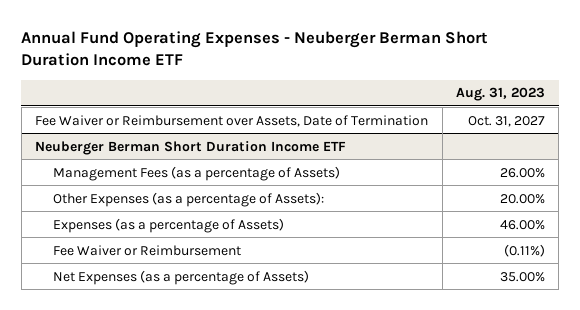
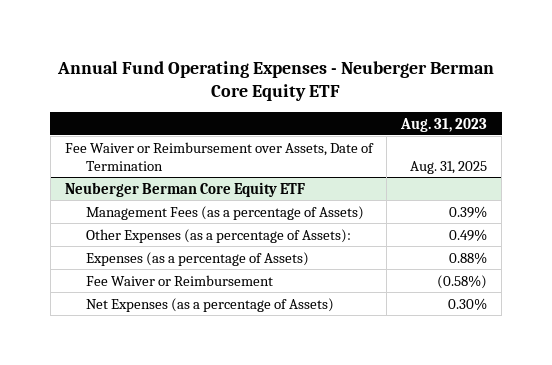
- Annual Fund Operating Expenses - Neuberger Berman Short Duration Income ETF
+ Annual Fund Operating Expenses - Neuberger Berman Core Equity ETF
- Fee Waiver or Reimbursement over Assets, Date of Termination | Oct. 31, 2027
- Neuberger Berman Short Duration Income ETF
- Management Fees (as a percentage of Assets) | 26.00%
- Other Expenses (as a percentage of Assets): | 20.00%
- Expenses (as a percentage of Assets) | 46.00%
- Fee Waiver or Reimbursement | (0.11%)
- Net Expenses (as a percentage of Assets) | 35.00%
+ Fee Waiver or Reimbursement over Assets, Date of Termination | Aug. 31, 2025
+ Neuberger Berman Core Equity ETF
+ Management Fees (as a percentage of Assets) | 0.39%
+ Other Expenses (as a percentage of Assets): | 0.49%
+ Expenses (as a percentage of Assets) | 0.88%
+ Fee Waiver or Reimbursement | (0.58%)
+ Net Expenses (as a percentage of Assets) | 0.30%

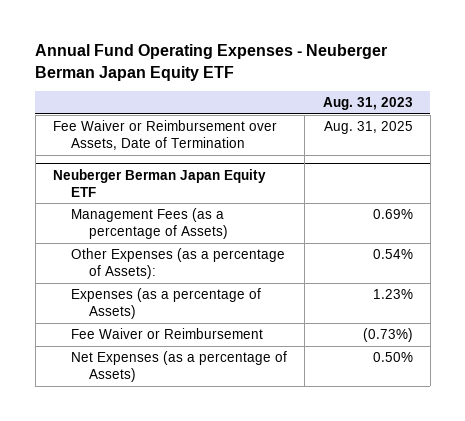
- Annual Fund Operating Expenses - Neuberger Berman Core Equity ETF
+ Annual Fund Operating Expenses - Neuberger Berman Japan Equity ETF
- Neuberger Berman Core Equity ETF
- Management Fees (as a percentage of Assets) | 0.39%
- Other Expenses (as a percentage of Assets): | 0.49%
- Expenses (as a percentage of Assets) | 0.88%
- Fee Waiver or Reimbursement | (0.58%)
- Net Expenses (as a percentage of Assets) | 0.30%
+ Neuberger Berman Japan Equity ETF
+ Management Fees (as a percentage of Assets) | 0.69%
+ Other Expenses (as a percentage of Assets): | 0.54%
+ Expenses (as a percentage of Assets) | 1.23%
+ Fee Waiver or Reimbursement | (0.73%)
+ Net Expenses (as a percentage of Assets) | 0.50%

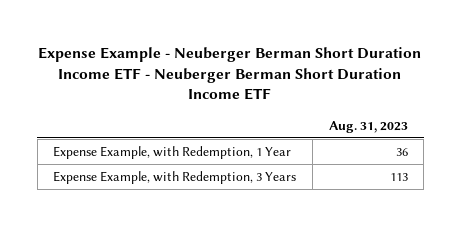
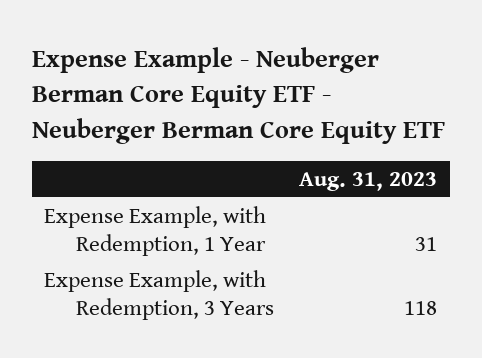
- Expense Example - Neuberger Berman Short Duration Income ETF - Neuberger Berman Short Duration Income ETF
+ Expense Example - Neuberger Berman Core Equity ETF - Neuberger Berman Core Equity ETF
- Expense Example, with Redemption, 1 Year | 36
- Expense Example, with Redemption, 3 Years | 113
+ Expense Example, with Redemption, 1 Year | 31
+ Expense Example, with Redemption, 3 Years | 118

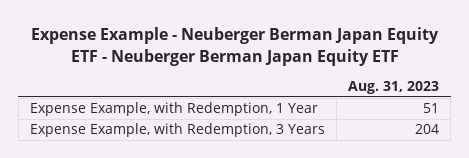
- Expense Example - Neuberger Berman Core Equity ETF - Neuberger Berman Core Equity ETF
+ Expense Example - Neuberger Berman Japan Equity ETF - Neuberger Berman Japan Equity ETF
- Expense Example, with Redemption, 1 Year | 31
- Expense Example, with Redemption, 3 Years | 118
+ Expense Example, with Redemption, 1 Year | 51
+ Expense Example, with Redemption, 3 Years | 204

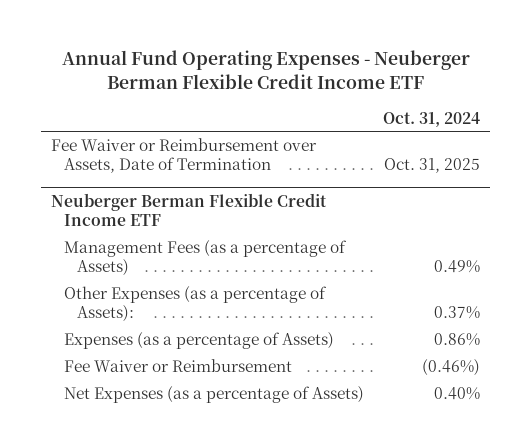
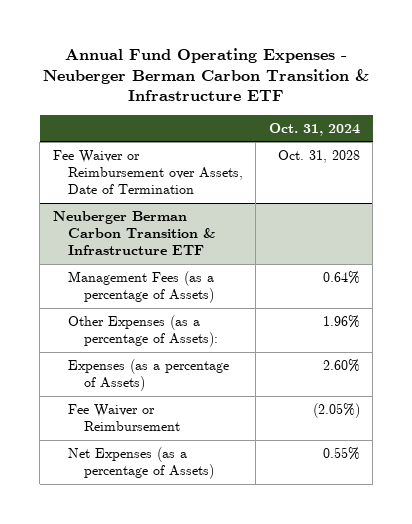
- Annual Fund Operating Expenses - Neuberger Berman Flexible Credit Income ETF
+ Annual Fund Operating Expenses - Neuberger Berman Carbon Transition & Infrastructure ETF
- Fee Waiver or Reimbursement over Assets, Date of Termination | Oct. 31, 2025
- Neuberger Berman Flexible Credit Income ETF
- Management Fees (as a percentage of Assets) | 0.49%
- Other Expenses (as a percentage of Assets): | 0.37%
- Expenses (as a percentage of Assets) | 0.86%
- Fee Waiver or Reimbursement | (0.46%)
- Net Expenses (as a percentage of Assets) | 0.40%
+ Fee Waiver or Reimbursement over Assets, Date of Termination | Oct. 31, 2028
+ Neuberger Berman Carbon Transition & Infrastructure ETF
+ Management Fees (as a percentage of Assets) | 0.64%
+ Other Expenses (as a percentage of Assets): | 1.96%
+ Expenses (as a percentage of Assets) | 2.60%
+ Fee Waiver or Reimbursement | (2.05%)
+ Net Expenses (as a percentage of Assets) | 0.55%

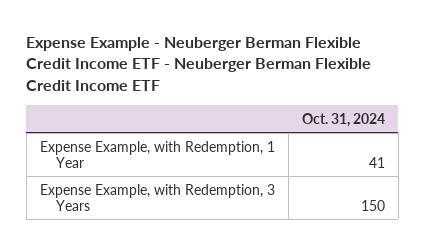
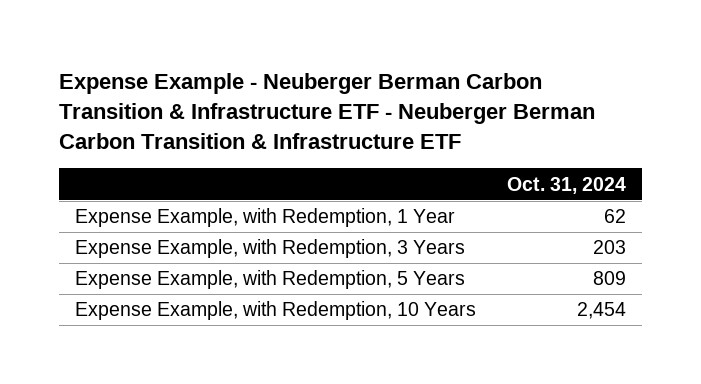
- Expense Example - Neuberger Berman Flexible Credit Income ETF - Neuberger Berman Flexible Credit Income ETF
+ Expense Example - Neuberger Berman Carbon Transition & Infrastructure ETF - Neuberger Berman Carbon Transition & Infrastructure ETF
- Expense Example, with Redemption, 1 Year | 41
- Expense Example, with Redemption, 3 Years | 150
+ Expense Example, with Redemption, 1 Year | 62
+ Expense Example, with Redemption, 3 Years | 203
+ Expense Example, with Redemption, 5 Years | 809
+ Expense Example, with Redemption, 10 Years | 2,454

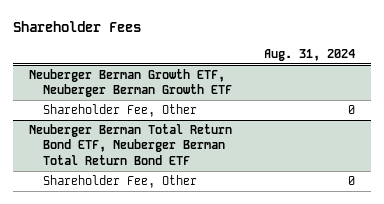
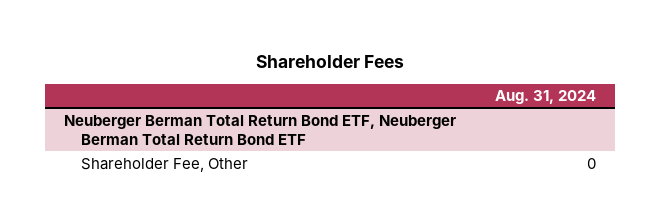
- Neuberger Berman Growth ETF, Neuberger Berman Growth ETF
- Shareholder Fee, Other | 0

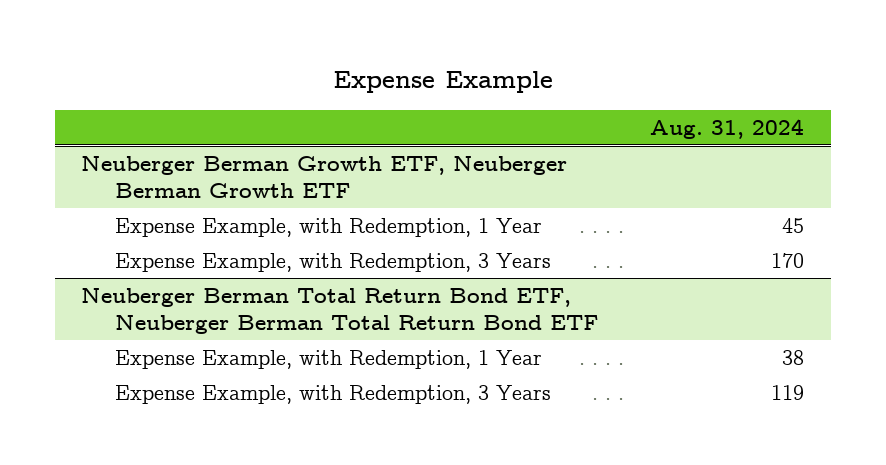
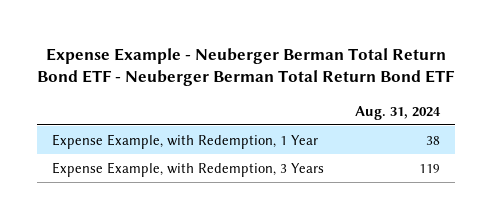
- Expense Example
+ Expense Example - Neuberger Berman Total Return Bond ETF - Neuberger Berman Total Return Bond ETF
- Neuberger Berman Growth ETF, Neuberger Berman Growth ETF
- Expense Example, with Redemption, 1 Year | 45
- Expense Example, with Redemption, 3 Years | 170
- Neuberger Berman Total Return Bond ETF, Neuberger Berman Total Return Bond ETF

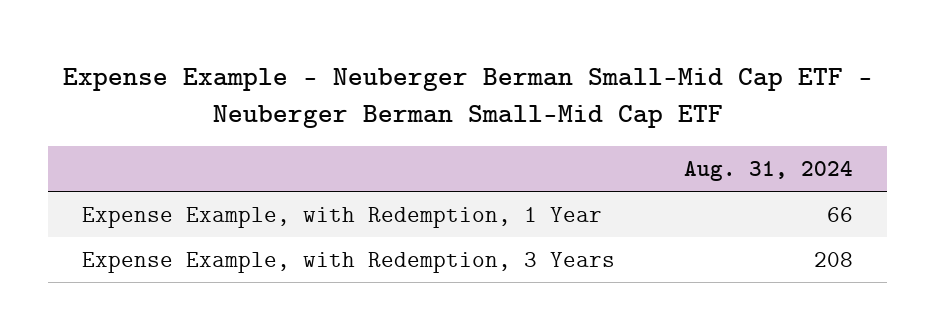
- Expense Example - Neuberger Berman Total Return Bond ETF - Neuberger Berman Total Return Bond ETF
+ Expense Example - Neuberger Berman Small-Mid Cap ETF - Neuberger Berman Small-Mid Cap ETF
- Expense Example, with Redemption, 1 Year | 38
- Expense Example, with Redemption, 3 Years | 119
+ Expense Example, with Redemption, 1 Year | 66
+ Expense Example, with Redemption, 3 Years | 208

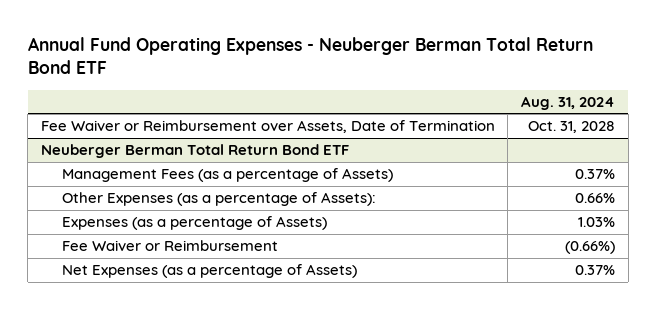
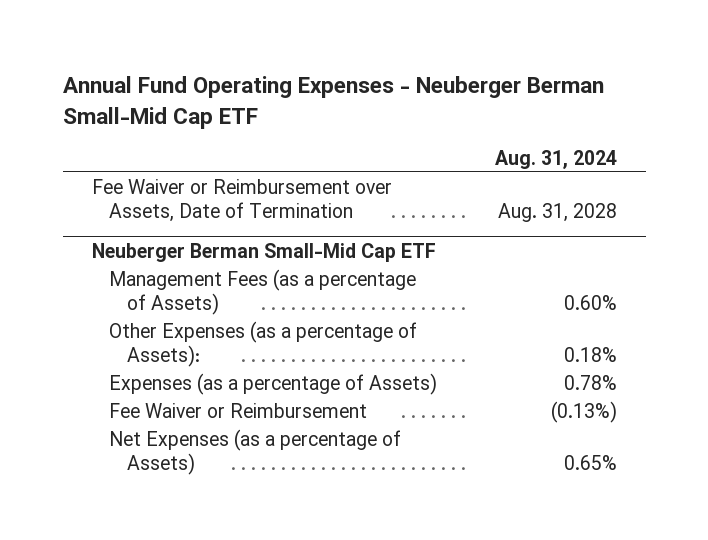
- Annual Fund Operating Expenses - Neuberger Berman Total Return Bond ETF
+ Annual Fund Operating Expenses - Neuberger Berman Small-Mid Cap ETF
- Fee Waiver or Reimbursement over Assets, Date of Termination | Oct. 31, 2028
- Neuberger Berman Total Return Bond ETF
- Management Fees (as a percentage of Assets) | 0.37%
- Other Expenses (as a percentage of Assets): | 0.66%
- Expenses (as a percentage of Assets) | 1.03%
- Fee Waiver or Reimbursement | (0.66%)
- Net Expenses (as a percentage of Assets) | 0.37%
+ Fee Waiver or Reimbursement over Assets, Date of Termination | Aug. 31, 2028
+ Neuberger Berman Small-Mid Cap ETF
+ Management Fees (as a percentage of Assets) | 0.60%
+ Other Expenses (as a percentage of Assets): | 0.18%
+ Expenses (as a percentage of Assets) | 0.78%
+ Fee Waiver or Reimbursement | (0.13%)
+ Net Expenses (as a percentage of Assets) | 0.65%

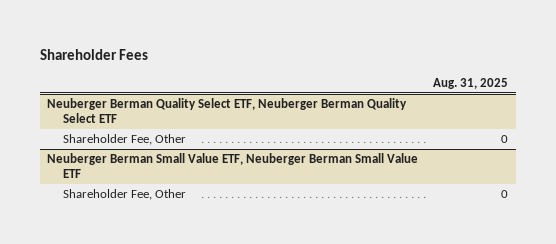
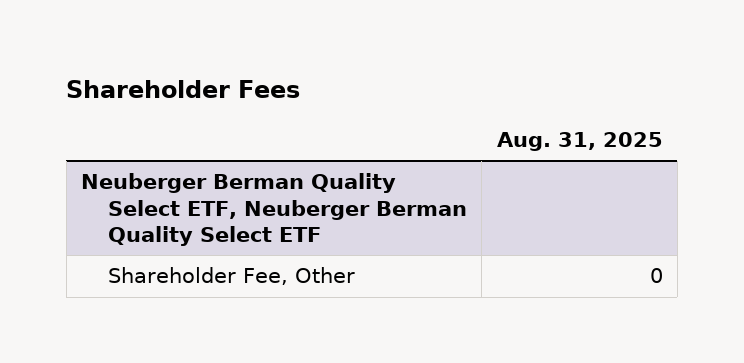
- Neuberger Berman Small Value ETF, Neuberger Berman Small Value ETF
- Shareholder Fee, Other | 0

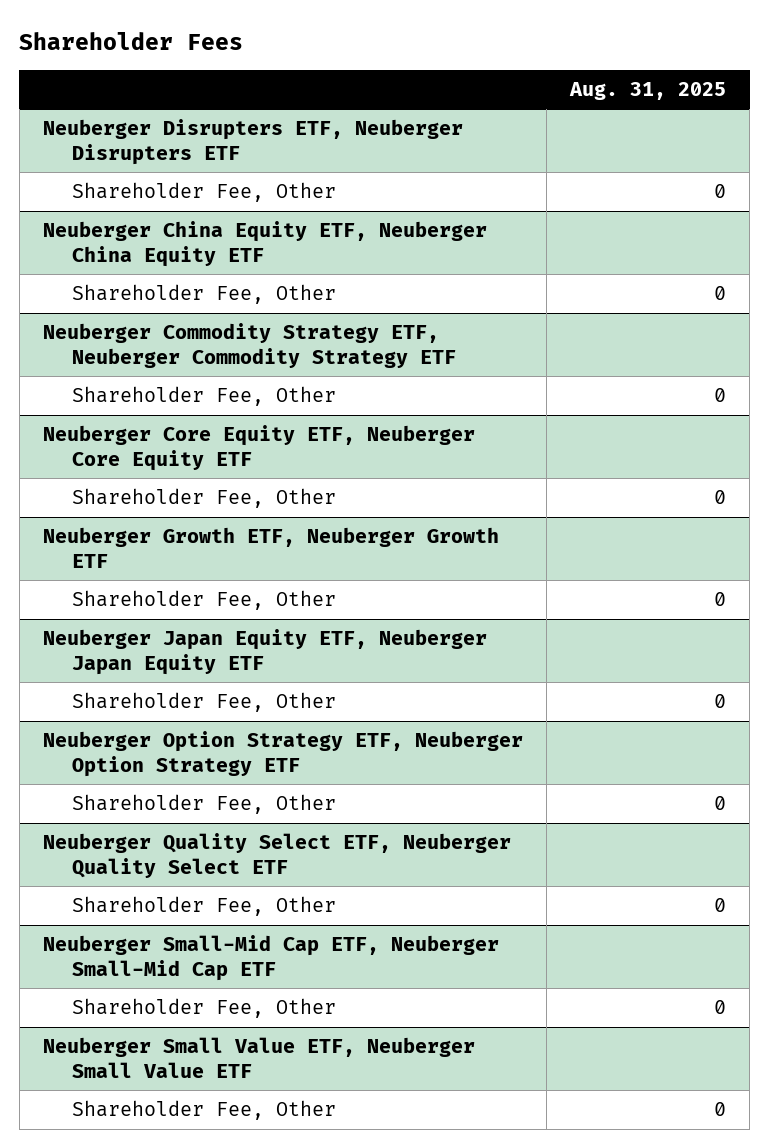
- Neuberger Berman Quality Select ETF, Neuberger Berman Quality Select ETF
+ Neuberger Disrupters ETF, Neuberger Disrupters ETF
+ Neuberger China Equity ETF, Neuberger China Equity ETF
+ Shareholder Fee, Other | 0
+ Neuberger Commodity Strategy ETF, Neuberger Commodity Strategy ETF
+ Shareholder Fee, Other | 0
+ Neuberger Core Equity ETF, Neuberger Core Equity ETF
+ Shareholder Fee, Other | 0
+ Neuberger Growth ETF, Neuberger Growth ETF
+ Shareholder Fee, Other | 0
+ Neuberger Japan Equity ETF, Neuberger Japan Equity ETF
+ Shareholder Fee, Other | 0
+ Neuberger Option Strategy ETF, Neuberger Option Strategy ETF
+ Shareholder Fee, Other | 0
+ Neuberger Quality Select ETF, Neuberger Quality Select ETF
+ Shareholder Fee, Other | 0
+ Neuberger Small-Mid Cap ETF, Neuberger Small-Mid Cap ETF
+ Shareholder Fee, Other | 0
+ Neuberger Small Value ETF, Neuberger Small Value ETF
+ Shareholder Fee, Other | 0

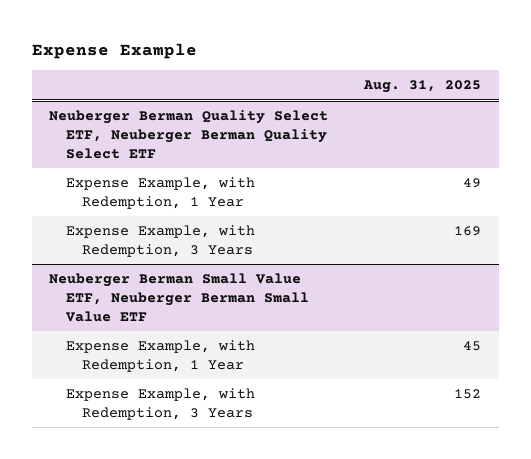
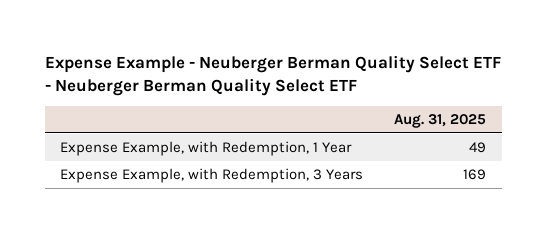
- Expense Example
+ Expense Example - Neuberger Berman Quality Select ETF - Neuberger Berman Quality Select ETF
- Neuberger Berman Quality Select ETF, Neuberger Berman Quality Select ETF
- Neuberger Berman Small Value ETF, Neuberger Berman Small Value ETF
- Expense Example, with Redemption, 1 Year | 45
- Expense Example, with Redemption, 3 Years | 152

